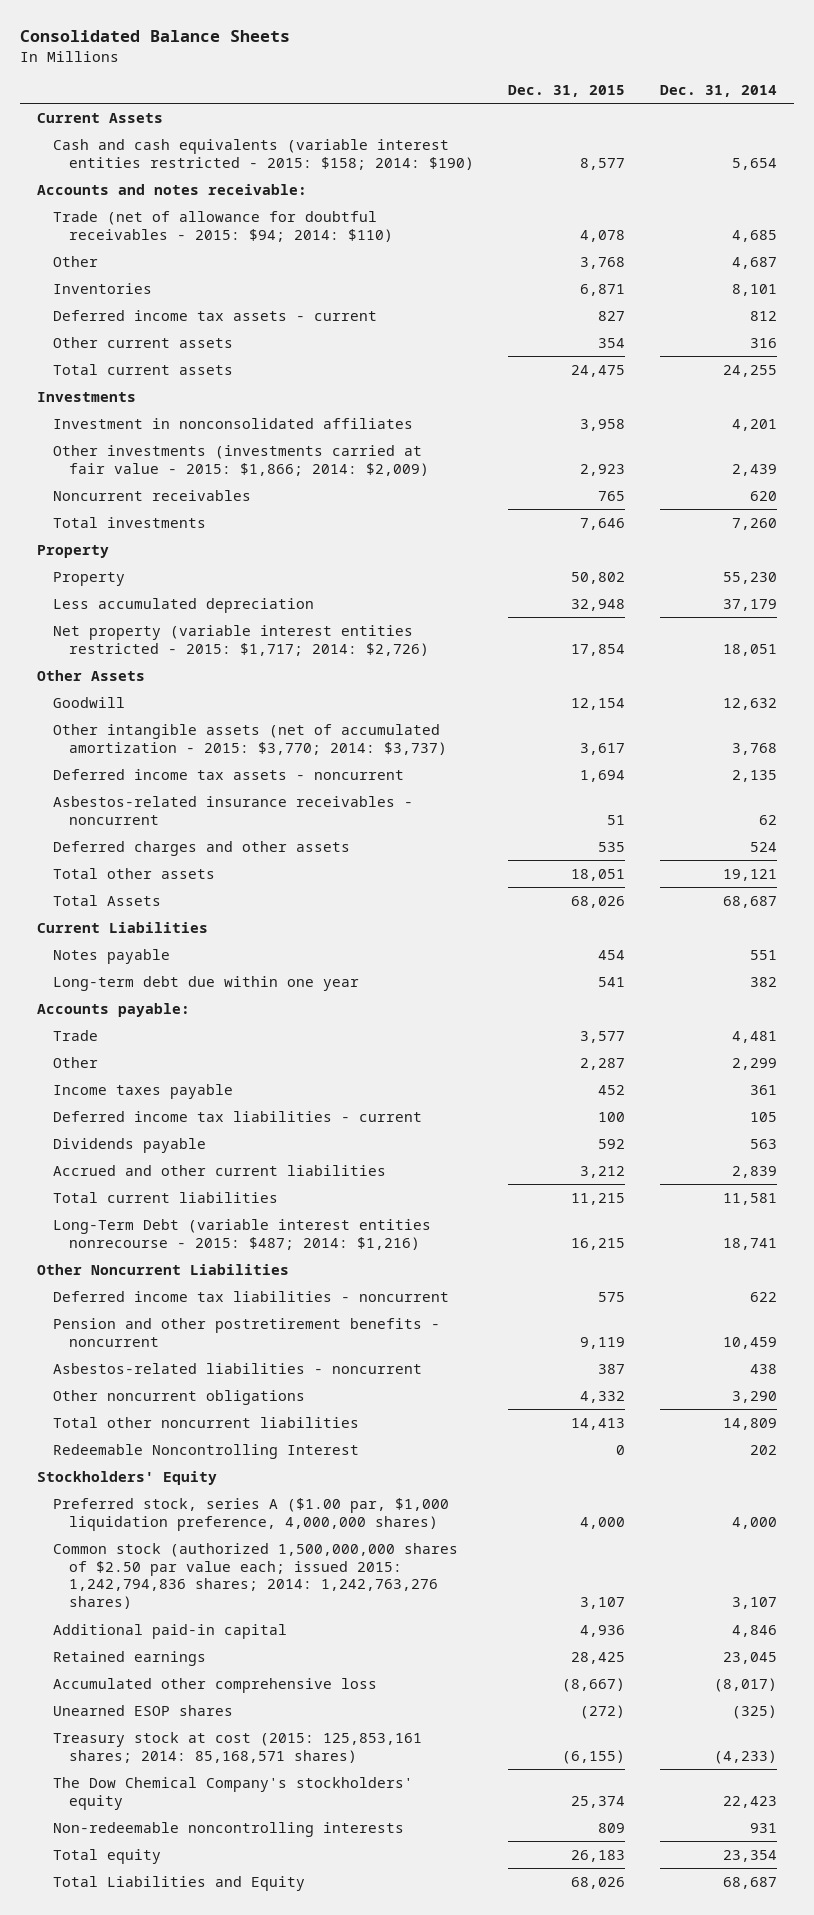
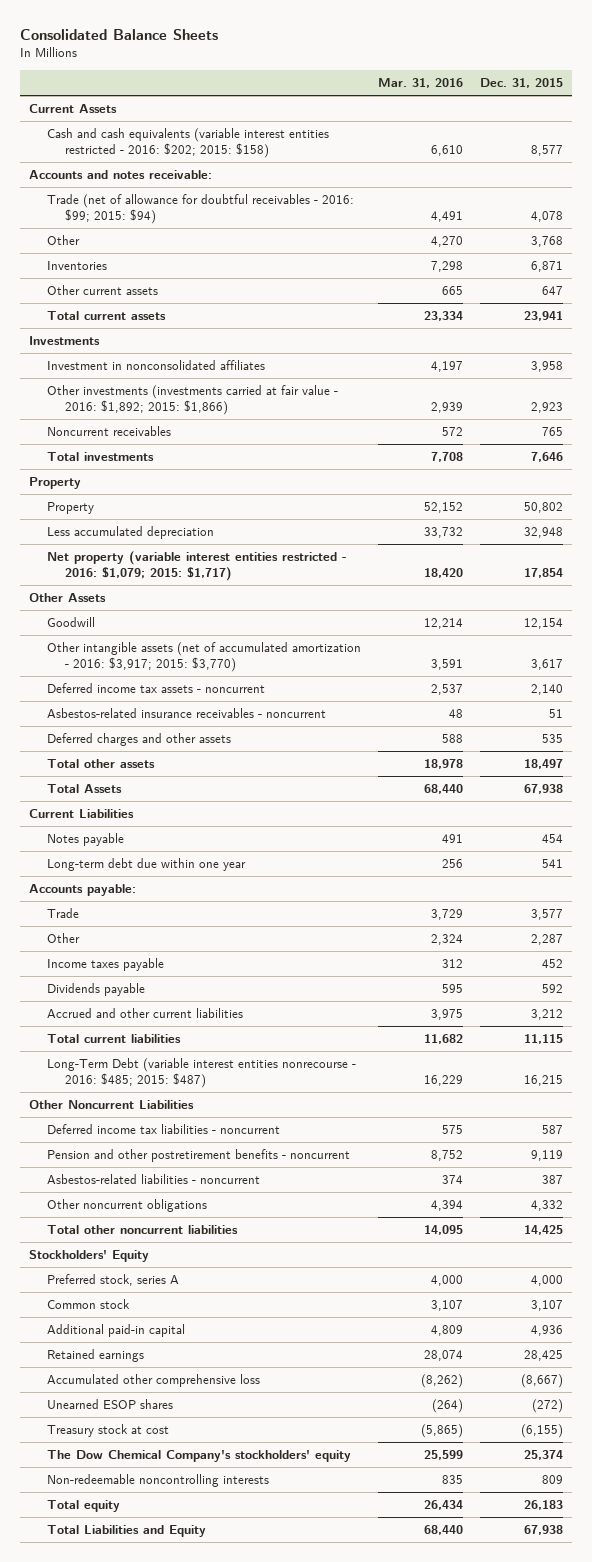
- | Dec. 31, 2015 | Dec. 31, 2014
+ | Mar. 31, 2016 | Dec. 31, 2015
- Cash and cash equivalents (variable interest entities restricted - 2015: $158; 2014: $190) | 8,577 | 5,654
+ Cash and cash equivalents (variable interest entities restricted - 2016: $202; 2015: $158) | 6,610 | 8,577
- Trade (net of allowance for doubtful receivables - 2015: $94; 2014: $110) | 4,078 | 4,685
+ Trade (net of allowance for doubtful receivables - 2016: $99; 2015: $94) | 4,491 | 4,078
- Deferred income tax assets - current | 827 | 812
- Other current assets | 354 | 316
- Total current assets | 24,475 | 24,255
+ Other current assets | 665 | 647
+ Total current assets | 23,334 | 23,941
- Other investments (investments carried at fair value - 2015: $1,866; 2014: $2,009) | 2,923 | 2,439
+ Other investments (investments carried at fair value - 2016: $1,892; 2015: $1,866) | 2,939 | 2,923
- Net property (variable interest entities restricted - 2015: $1,717; 2014: $2,726) | 17,854 | 18,051
+ Net property (variable interest entities restricted - 2016: $1,079; 2015: $1,717) | 18,420 | 17,854
- Other intangible assets (net of accumulated amortization - 2015: $3,770; 2014: $3,737) | 3,617 | 3,768
- Deferred income tax assets - noncurrent | 1,694 | 2,135
+ Other intangible assets (net of accumulated amortization - 2016: $3,917; 2015: $3,770) | 3,591 | 3,617
+ Deferred income tax assets - noncurrent | 2,537 | 2,140
- Total other assets | 18,051 | 19,121
- Total Assets | 68,026 | 68,687
+ Total other assets | 18,978 | 18,497
+ Total Assets | 68,440 | 67,938
- Deferred income tax liabilities - current | 100 | 105
- Total current liabilities | 11,215 | 11,581
- Long-Term Debt (variable interest entities nonrecourse - 2015: $487; 2014: $1,216) | 16,215 | 18,741
+ Total current liabilities | 11,682 | 11,115
+ Long-Term Debt (variable interest entities nonrecourse - 2016: $485; 2015: $487) | 16,229 | 16,215
- Deferred income tax liabilities - noncurrent | 575 | 622
+ Deferred income tax liabilities - noncurrent | 575 | 587
- Total other noncurrent liabilities | 14,413 | 14,809
- Redeemable Noncontrolling Interest | 0 | 202
+ Total other noncurrent liabilities | 14,095 | 14,425
- Preferred stock, series A ($1.00 par, $1,000 liquidation preference, 4,000,000 shares) | 4,000 | 4,000
- Common stock (authorized 1,500,000,000 shares of $2.50 par value each; issued 2015: 1,242,794,836 shares; 2014: 1,242,763,276 shares) | 3,107 | 3,107
+ Preferred stock, series A | 4,000 | 4,000
+ Common stock | 3,107 | 3,107
- Treasury stock at cost (2015: 125,853,161 shares; 2014: 85,168,571 shares) | (6,155) | (4,233)
+ Treasury stock at cost | (5,865) | (6,155)
- Total Liabilities and Equity | 68,026 | 68,687
+ Total Liabilities and Equity | 68,440 | 67,938

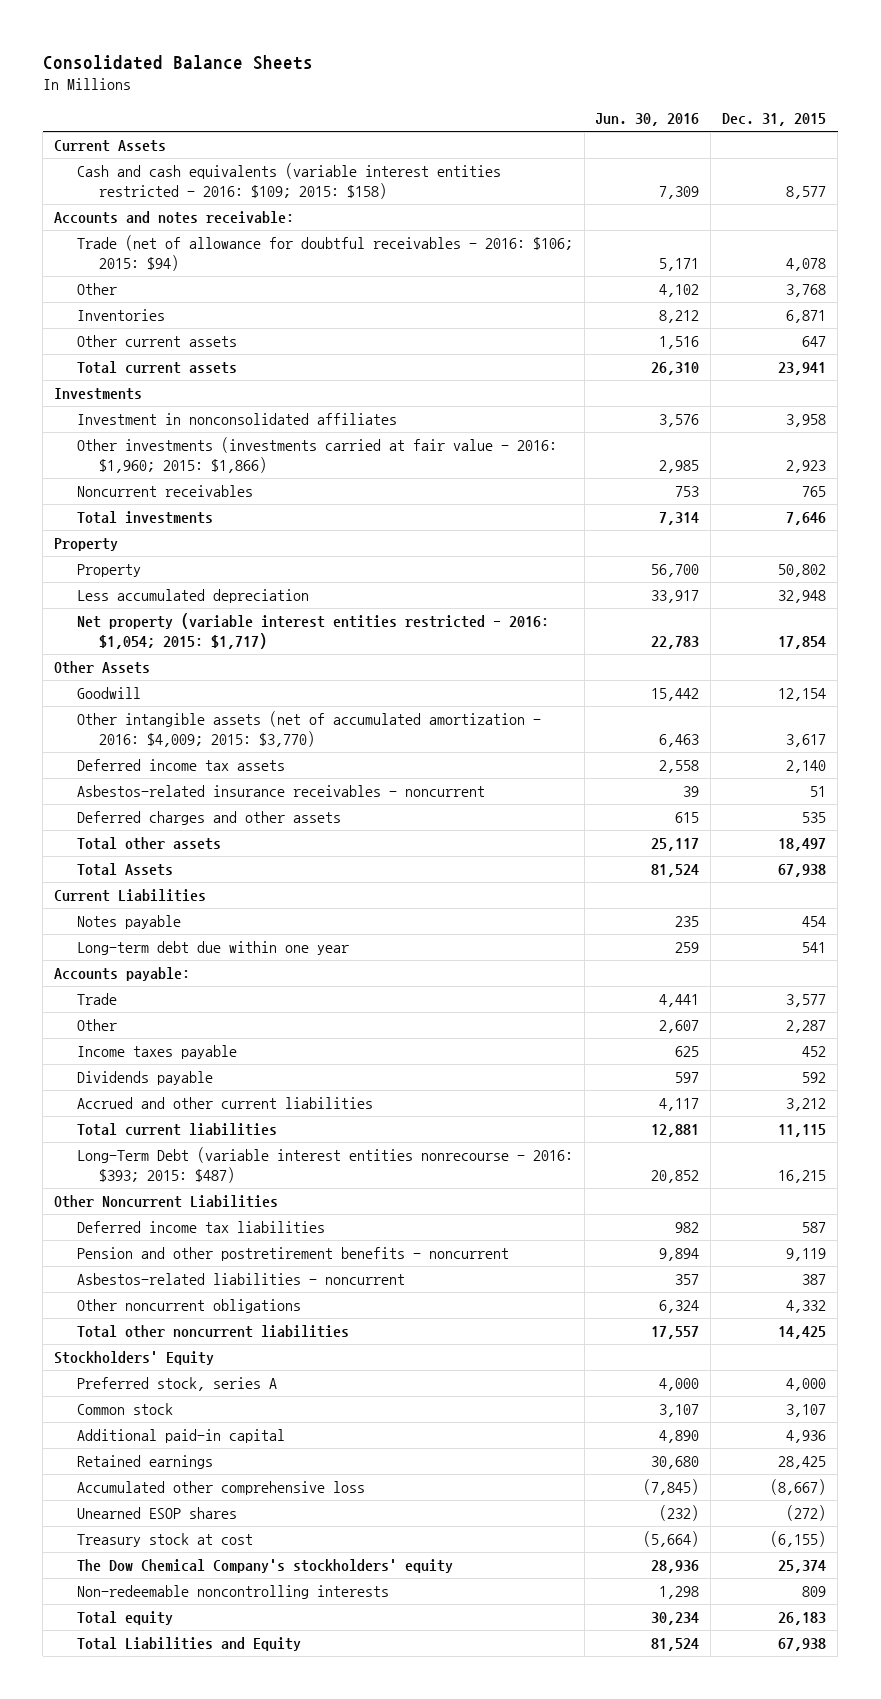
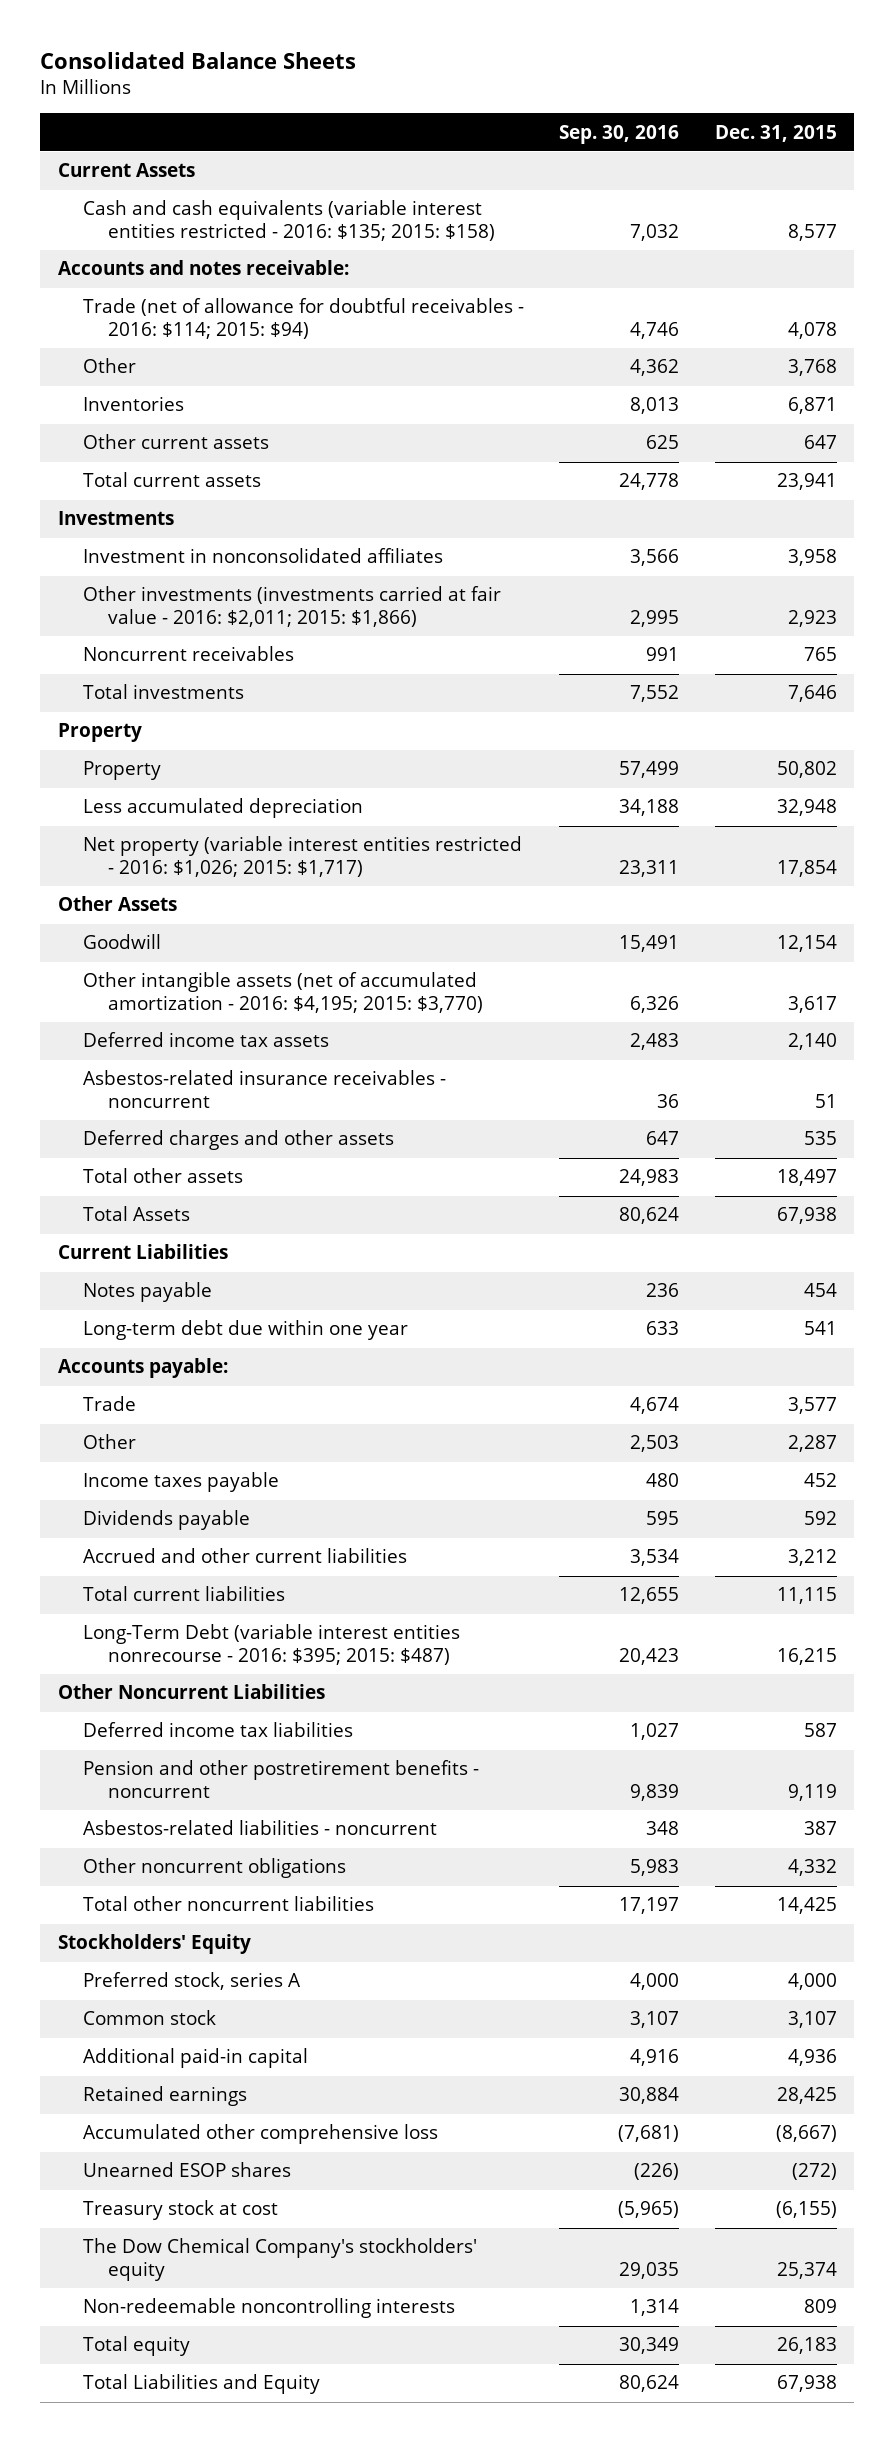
- | Jun. 30, 2016 | Dec. 31, 2015
+ | Sep. 30, 2016 | Dec. 31, 2015
- Cash and cash equivalents (variable interest entities restricted - 2016: $109; 2015: $158) | 7,309 | 8,577
+ Cash and cash equivalents (variable interest entities restricted - 2016: $135; 2015: $158) | 7,032 | 8,577
- Trade (net of allowance for doubtful receivables - 2016: $106; 2015: $94) | 5,171 | 4,078
+ Trade (net of allowance for doubtful receivables - 2016: $114; 2015: $94) | 4,746 | 4,078
- Other investments (investments carried at fair value - 2016: $1,960; 2015: $1,866) | 2,985 | 2,923
+ Other investments (investments carried at fair value - 2016: $2,011; 2015: $1,866) | 2,995 | 2,923
- Net property (variable interest entities restricted - 2016: $1,054; 2015: $1,717) | 22,783 | 17,854
+ Net property (variable interest entities restricted - 2016: $1,026; 2015: $1,717) | 23,311 | 17,854
- Other intangible assets (net of accumulated amortization - 2016: $4,009; 2015: $3,770) | 6,463 | 3,617
+ Other intangible assets (net of accumulated amortization - 2016: $4,195; 2015: $3,770) | 6,326 | 3,617
- Long-Term Debt (variable interest entities nonrecourse - 2016: $393; 2015: $487) | 20,852 | 16,215
+ Long-Term Debt (variable interest entities nonrecourse - 2016: $395; 2015: $487) | 20,423 | 16,215

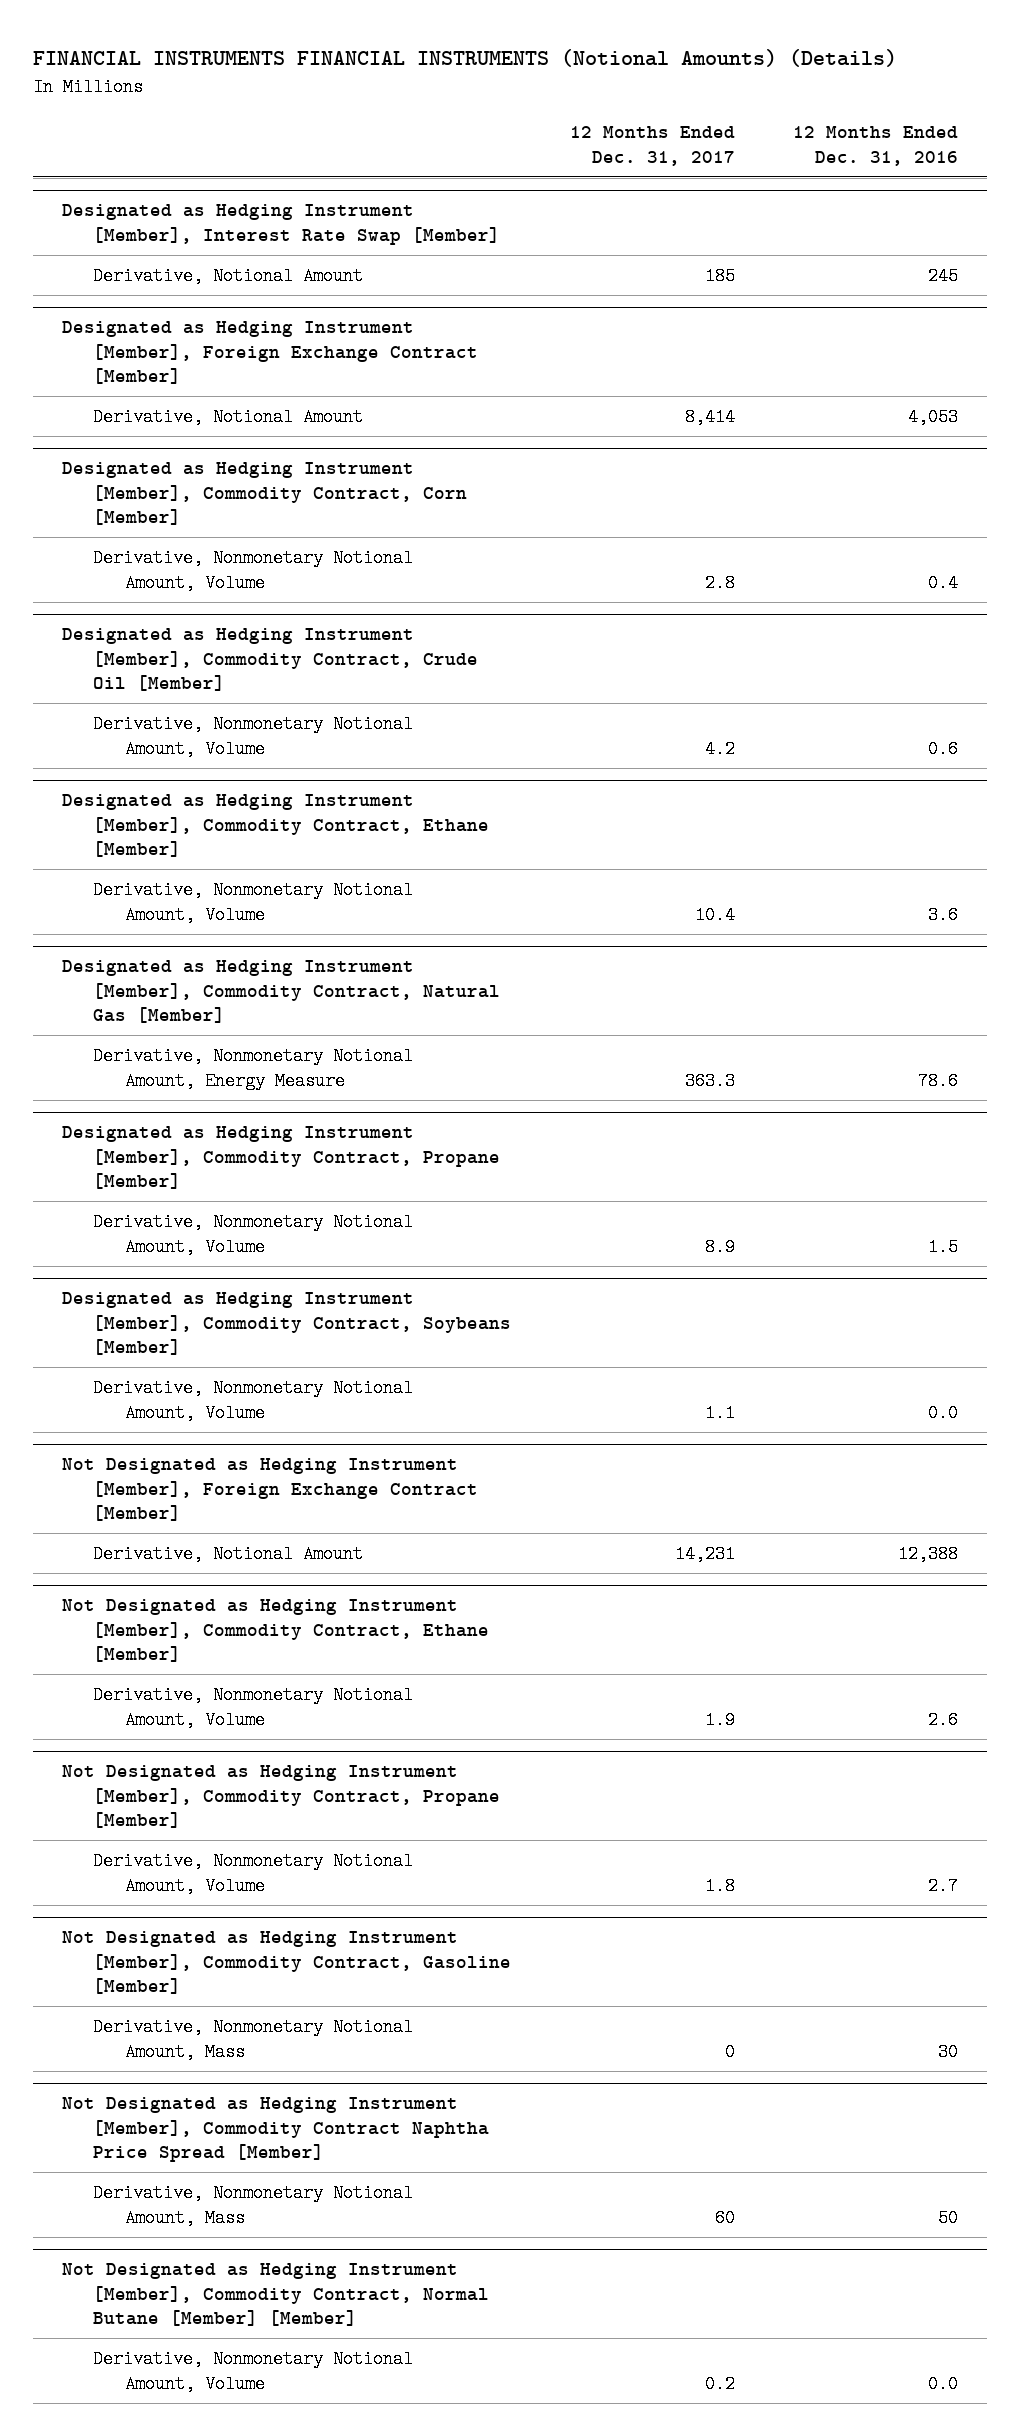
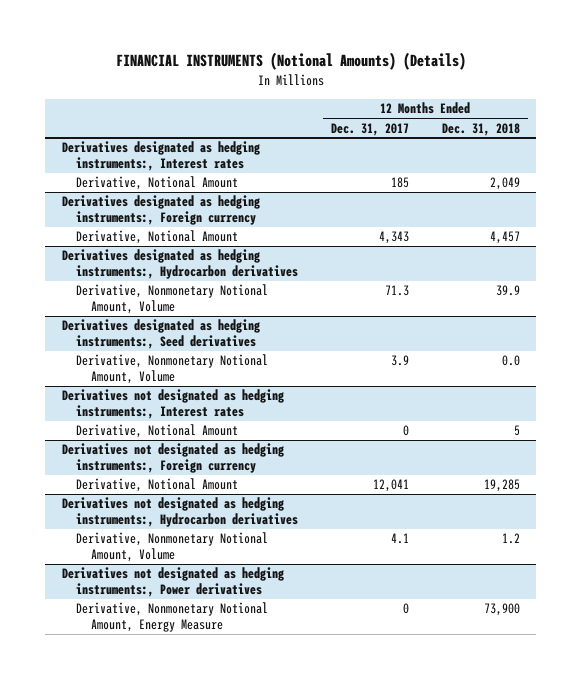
- FINANCIAL INSTRUMENTS FINANCIAL INSTRUMENTS (Notional Amounts) (Details)
+ FINANCIAL INSTRUMENTS (Notional Amounts) (Details)
- | 12 Months Ended Dec. 31, 2017 | 12 Months Ended Dec. 31, 2016
+ | 12 Months Ended Dec. 31, 2017 | 12 Months Ended Dec. 31, 2018
- Designated as Hedging Instrument [Member], Interest Rate Swap [Member]
+ Derivatives designated as hedging instruments:, Interest rates
- Designated as Hedging Instrument [Member], Foreign Exchange Contract [Member]
- Derivative, Notional Amount | 8,414 | 4,053
- Designated as Hedging Instrument [Member], Commodity Contract, Corn [Member]
- Derivative, Nonmonetary Notional Amount, Volume | 2.8 | 0.4
- Designated as Hedging Instrument [Member], Commodity Contract, Crude Oil [Member]
- Derivative, Nonmonetary Notional Amount, Volume | 4.2 | 0.6
- Designated as Hedging Instrument [Member], Commodity Contract, Ethane [Member]
- Derivative, Nonmonetary Notional Amount, Volume | 10.4 | 3.6
- Designated as Hedging Instrument [Member], Commodity Contract, Natural Gas [Member]
- Derivative, Nonmonetary Notional Amount, Energy Measure | 363.3 | 78.6
- Designated as Hedging Instrument [Member], Commodity Contract, Propane [Member]
- Derivative, Nonmonetary Notional Amount, Volume | 8.9 | 1.5
- Designated as Hedging Instrument [Member], Commodity Contract, Soybeans [Member]
- Derivative, Nonmonetary Notional Amount, Volume | 1.1 | 0.0
- Not Designated as Hedging Instrument [Member], Foreign Exchange Contract [Member]
- Derivative, Notional Amount | 14,231 | 12,388
- Not Designated as Hedging Instrument [Member], Commodity Contract, Ethane [Member]
- Derivative, Nonmonetary Notional Amount, Volume | 1.9 | 2.6
- Not Designated as Hedging Instrument [Member], Commodity Contract, Propane [Member]
- Derivative, Nonmonetary Notional Amount, Volume | 1.8 | 2.7
- Not Designated as Hedging Instrument [Member], Commodity Contract, Gasoline [Member]
- Derivative, Nonmonetary Notional Amount, Mass | 0 | 30
- Not Designated as Hedging Instrument [Member], Commodity Contract Naphtha Price Spread [Member]
- Derivative, Nonmonetary Notional Amount, Mass | 60 | 50
- Not Designated as Hedging Instrument [Member], Commodity Contract, Normal Butane [Member] [Member]
- Derivative, Nonmonetary Notional Amount, Volume | 0.2 | 0.0
+ Derivatives designated as hedging instruments:, Foreign currency
+ Derivative, Notional Amount | 4,343 | 4,457
+ Derivatives designated as hedging instruments:, Hydrocarbon derivatives
+ Derivative, Nonmonetary Notional Amount, Volume | 71.3 | 39.9
+ Derivatives designated as hedging instruments:, Seed derivatives
+ Derivative, Nonmonetary Notional Amount, Volume | 3.9 | 0.0
+ Derivatives not designated as hedging instruments:, Interest rates
+ Derivative, Notional Amount | 0 | 5
+ Derivatives not designated as hedging instruments:, Foreign currency
+ Derivative, Notional Amount | 12,041 | 19,285
+ Derivatives not designated as hedging instruments:, Hydrocarbon derivatives
+ Derivative, Nonmonetary Notional Amount, Volume | 4.1 | 1.2
+ Derivatives not designated as hedging instruments:, Power derivatives
+ Derivative, Nonmonetary Notional Amount, Energy Measure | 0 | 73,900

